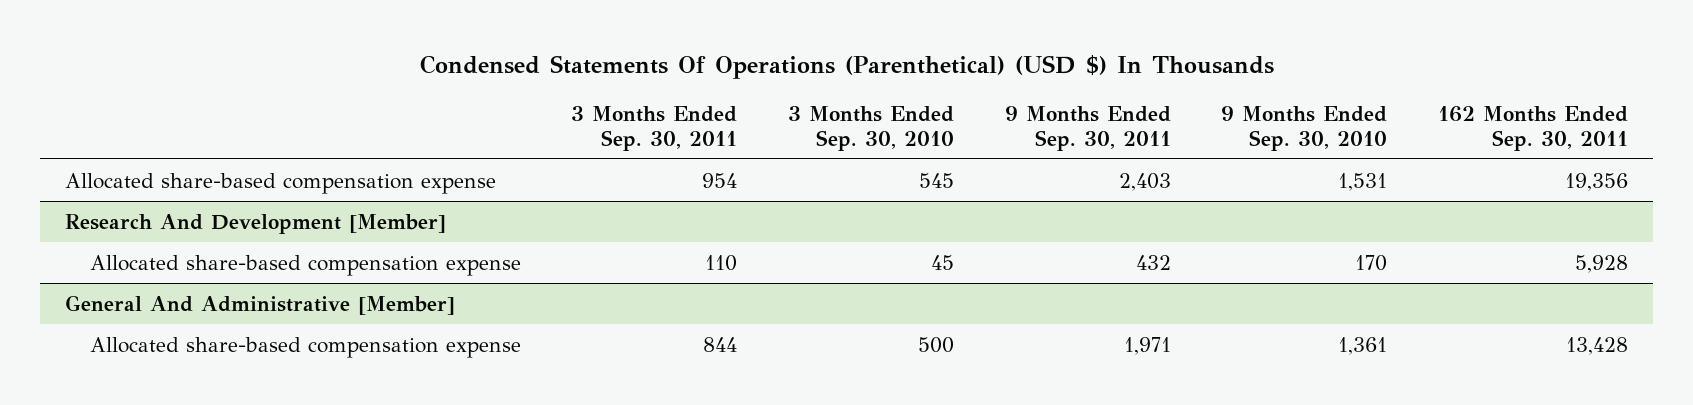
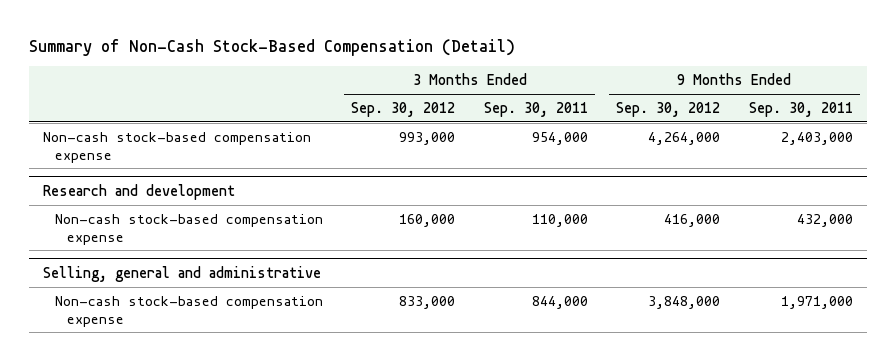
- Condensed Statements Of Operations (Parenthetical) (USD $) In Thousands
+ Summary of Non-Cash Stock-Based Compensation (Detail)
- | 3 Months Ended Sep. 30, 2011 | 3 Months Ended Sep. 30, 2010 | 9 Months Ended Sep. 30, 2011 | 9 Months Ended Sep. 30, 2010 | 162 Months Ended Sep. 30, 2011
+ | 3 Months Ended Sep. 30, 2012 | 3 Months Ended Sep. 30, 2011 | 9 Months Ended Sep. 30, 2012 | 9 Months Ended Sep. 30, 2011
- Allocated share-based compensation expense | 954 | 545 | 2,403 | 1,531 | 19,356
- Research And Development [Member]
- Allocated share-based compensation expense | 110 | 45 | 432 | 170 | 5,928
- General And Administrative [Member]
- Allocated share-based compensation expense | 844 | 500 | 1,971 | 1,361 | 13,428
+ Non-cash stock-based compensation expense | 993,000 | 954,000 | 4,264,000 | 2,403,000
+ Research and development
+ Non-cash stock-based compensation expense | 160,000 | 110,000 | 416,000 | 432,000
+ Selling, general and administrative
+ Non-cash stock-based compensation expense | 833,000 | 844,000 | 3,848,000 | 1,971,000

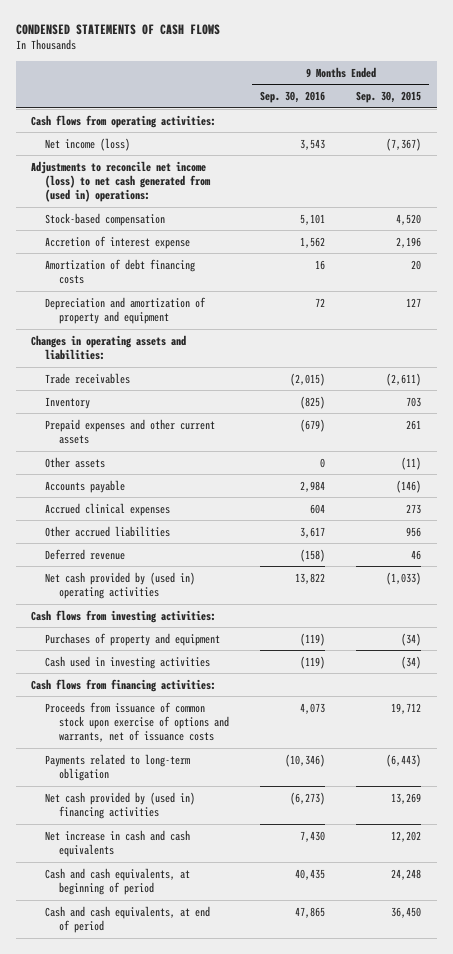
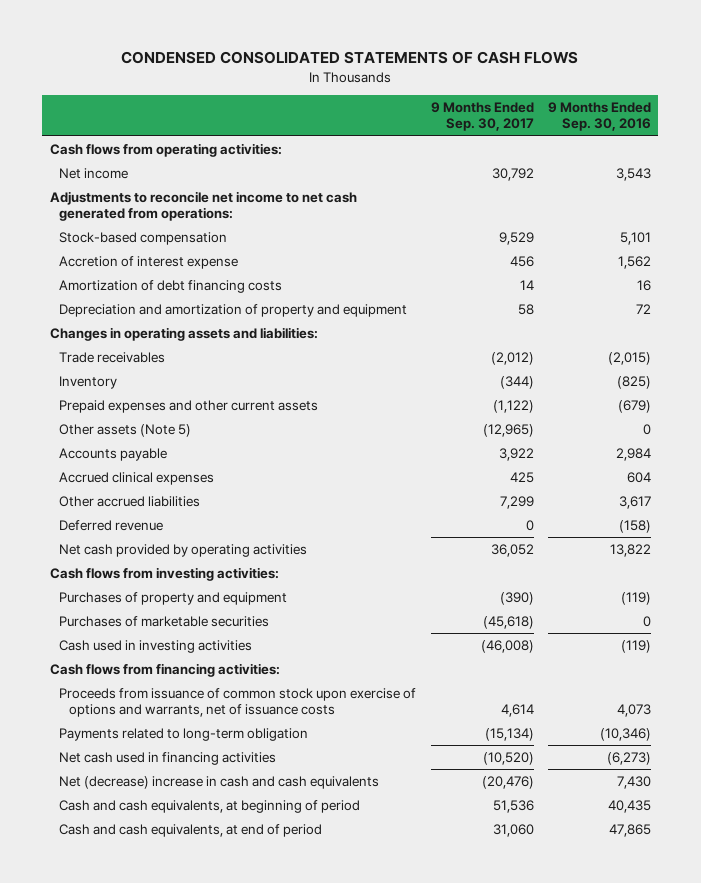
- CONDENSED STATEMENTS OF CASH FLOWS
+ CONDENSED CONSOLIDATED STATEMENTS OF CASH FLOWS
- | 9 Months Ended Sep. 30, 2016 | 9 Months Ended Sep. 30, 2015
+ | 9 Months Ended Sep. 30, 2017 | 9 Months Ended Sep. 30, 2016
- Net income (loss) | 3,543 | (7,367)
- Adjustments to reconcile net income (loss) to net cash generated from (used in) operations:
+ Net income | 30,792 | 3,543
+ Adjustments to reconcile net income to net cash generated from operations:
- Other assets | 0 | (11)
+ Other assets (Note 5) | (12,965) | 0
- Net cash provided by (used in) operating activities | 13,822 | (1,033)
+ Net cash provided by operating activities | 36,052 | 13,822
+ Purchases of marketable securities | (45,618) | 0
- Net cash provided by (used in) financing activities | (6,273) | 13,269
- Net increase in cash and cash equivalents | 7,430 | 12,202
+ Net cash used in financing activities | (10,520) | (6,273)
+ Net (decrease) increase in cash and cash equivalents | (20,476) | 7,430

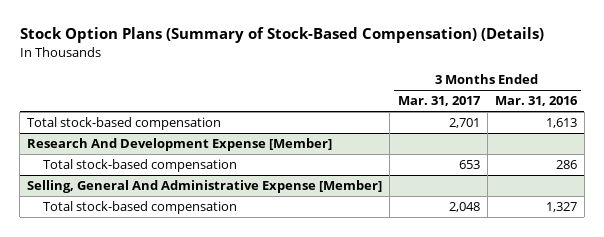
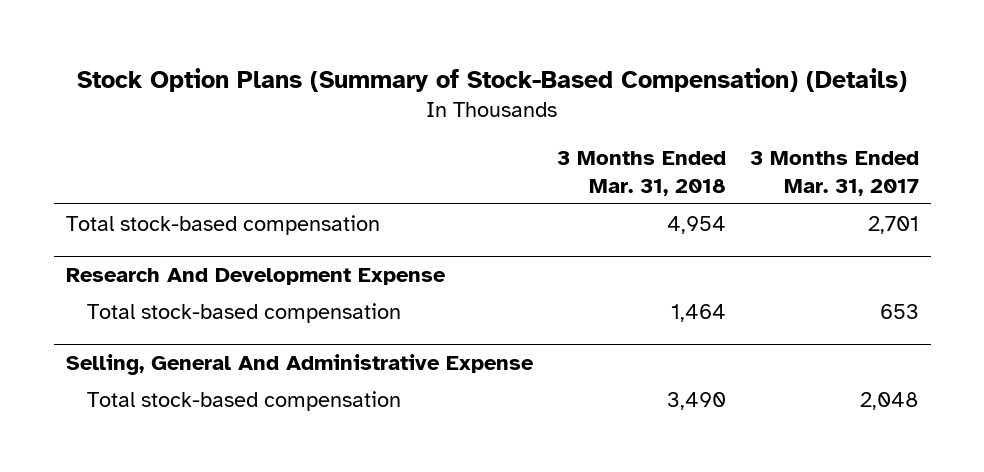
- | 3 Months Ended Mar. 31, 2017 | 3 Months Ended Mar. 31, 2016
+ | 3 Months Ended Mar. 31, 2018 | 3 Months Ended Mar. 31, 2017
- Research And Development Expense [Member]
+ Research And Development Expense
- Selling, General And Administrative Expense [Member]
+ Selling, General And Administrative Expense

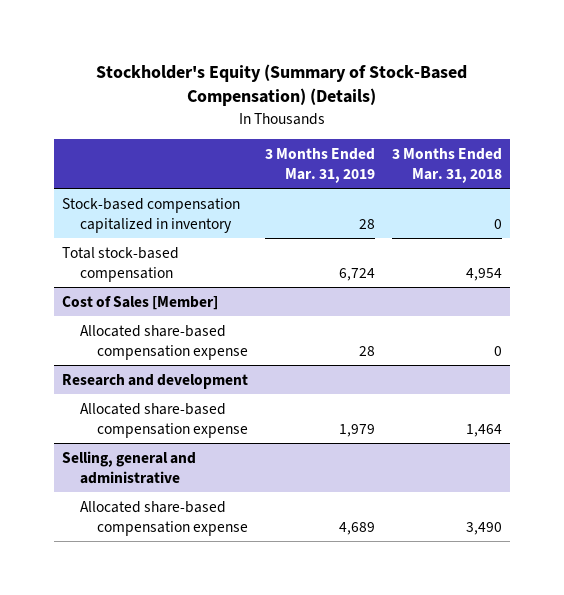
- Stock Option Plans (Summary of Stock-Based Compensation) (Details)
+ Stockholder's Equity (Summary of Stock-Based Compensation) (Details)
- | 3 Months Ended Mar. 31, 2018 | 3 Months Ended Mar. 31, 2017
+ | 3 Months Ended Mar. 31, 2019 | 3 Months Ended Mar. 31, 2018
+ Stock-based compensation capitalized in inventory | 28 | 0
- Research And Development Expense
- Total stock-based compensation | 1,464 | 653
- Selling, General And Administrative Expense
- Total stock-based compensation | 3,490 | 2,048
+ Cost of Sales [Member]
+ Allocated share-based compensation expense | 28 | 0
+ Research and development
+ Allocated share-based compensation expense | 1,979 | 1,464
+ Selling, general and administrative
+ Allocated share-based compensation expense | 4,689 | 3,490

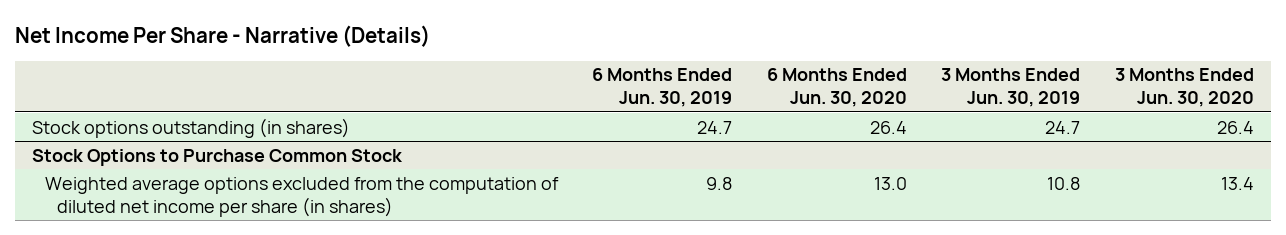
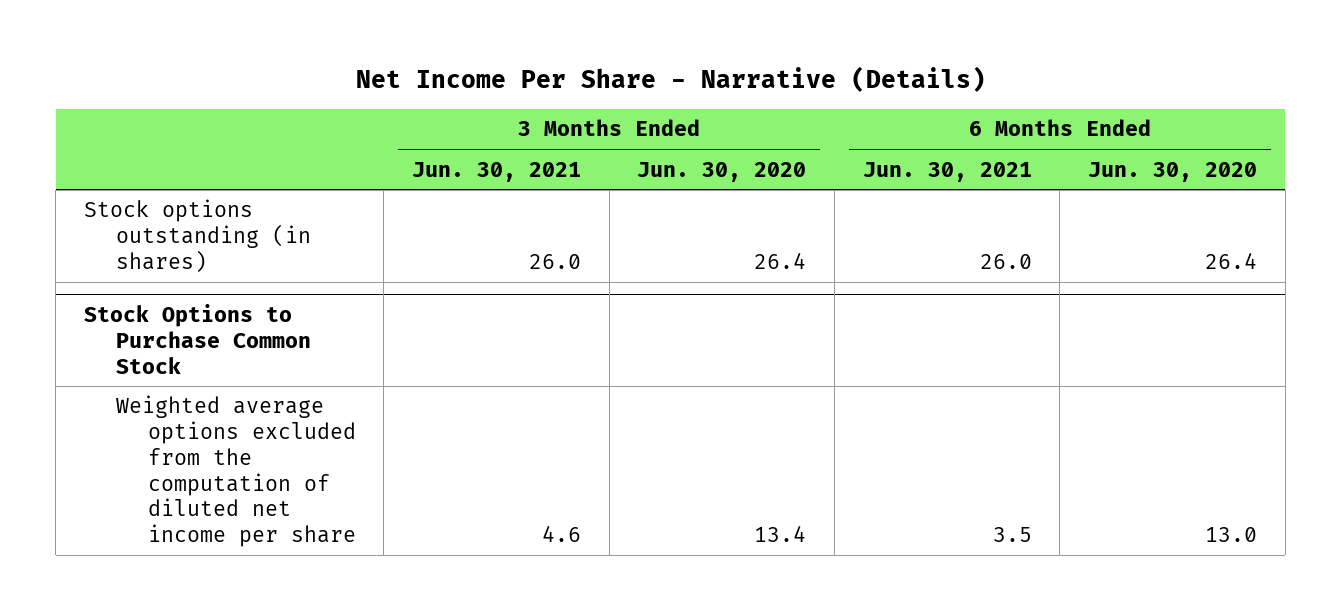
- | 6 Months Ended Jun. 30, 2019 | 6 Months Ended Jun. 30, 2020 | 3 Months Ended Jun. 30, 2019 | 3 Months Ended Jun. 30, 2020
+ | 3 Months Ended Jun. 30, 2021 | 3 Months Ended Jun. 30, 2020 | 6 Months Ended Jun. 30, 2021 | 6 Months Ended Jun. 30, 2020
@ Stock Options to Purchase Common Stock
- Weighted average options excluded from the computation of diluted net income per share (in shares) | 9.8 | 13.0 | 10.8 | 13.4
+ Weighted average options excluded from the computation of diluted net income per share | 4.6 | 13.4 | 3.5 | 13.0

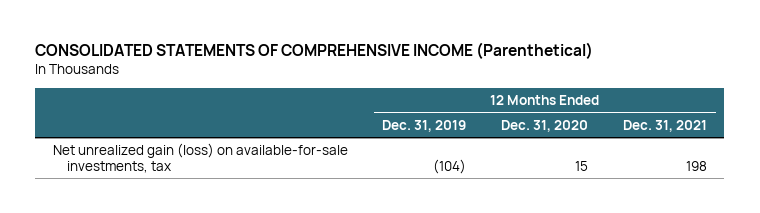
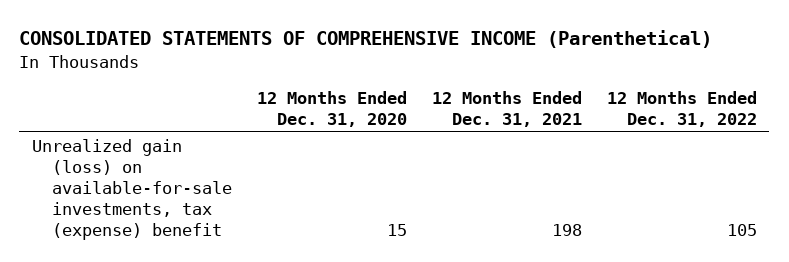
- | 12 Months Ended Dec. 31, 2019 | 12 Months Ended Dec. 31, 2020 | 12 Months Ended Dec. 31, 2021
+ | 12 Months Ended Dec. 31, 2020 | 12 Months Ended Dec. 31, 2021 | 12 Months Ended Dec. 31, 2022
- Net unrealized gain (loss) on available-for-sale investments, tax | (104) | 15 | 198
+ Unrealized gain (loss) on available-for-sale investments, tax (expense) benefit | 15 | 198 | 105

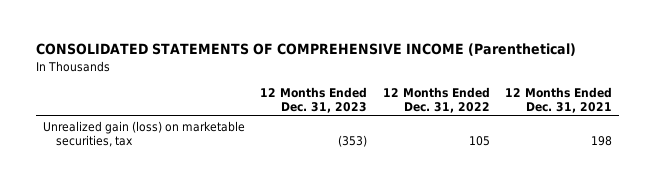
- | 12 Months Ended Dec. 31, 2020 | 12 Months Ended Dec. 31, 2021 | 12 Months Ended Dec. 31, 2022
+ | 12 Months Ended Dec. 31, 2023 | 12 Months Ended Dec. 31, 2022 | 12 Months Ended Dec. 31, 2021
- Unrealized gain (loss) on available-for-sale investments, tax (expense) benefit | 15 | 198 | 105
+ Unrealized gain (loss) on marketable securities, tax | (353) | 105 | 198

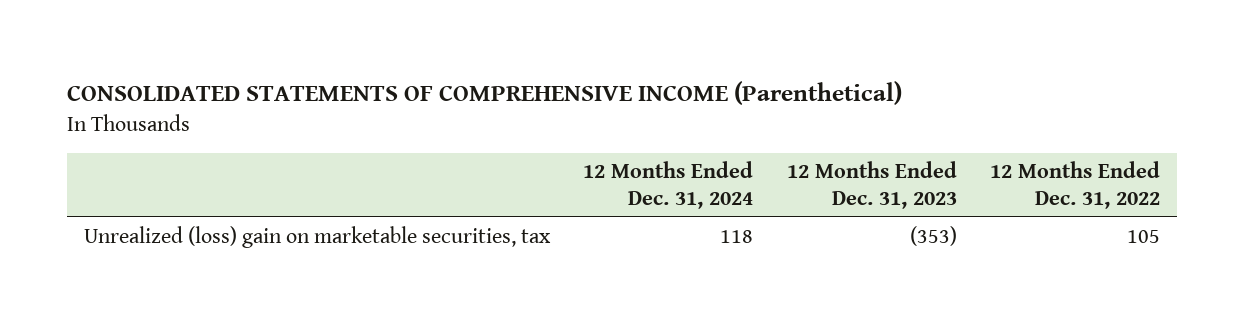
- | 12 Months Ended Dec. 31, 2023 | 12 Months Ended Dec. 31, 2022 | 12 Months Ended Dec. 31, 2021
+ | 12 Months Ended Dec. 31, 2024 | 12 Months Ended Dec. 31, 2023 | 12 Months Ended Dec. 31, 2022
- Unrealized gain (loss) on marketable securities, tax | (353) | 105 | 198
+ Unrealized (loss) gain on marketable securities, tax | 118 | (353) | 105

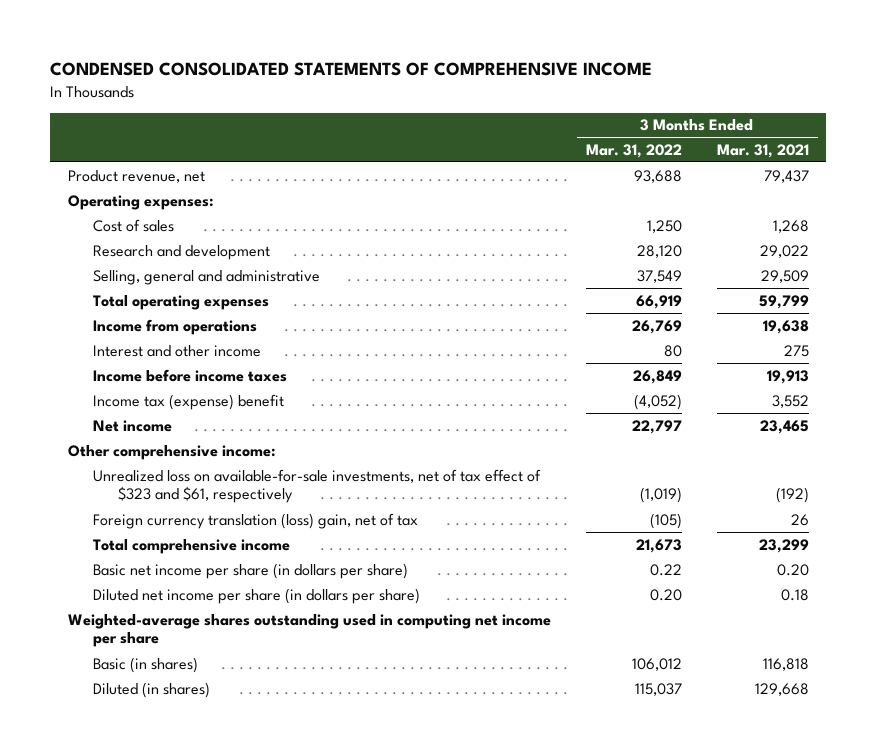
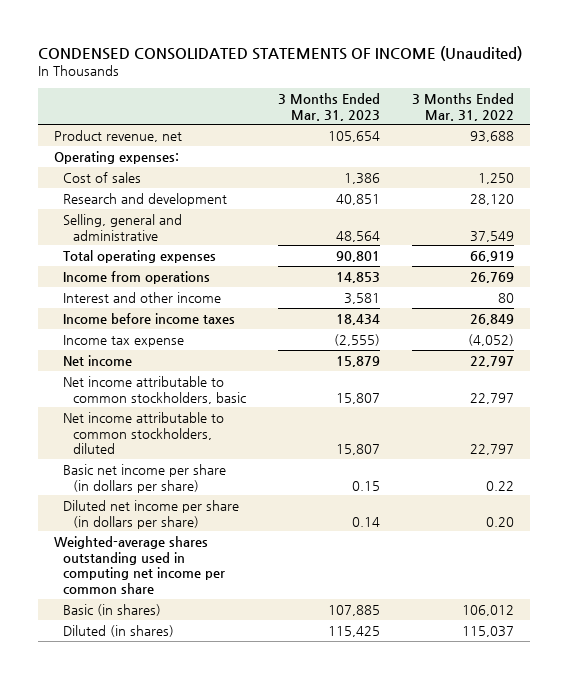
- CONDENSED CONSOLIDATED STATEMENTS OF COMPREHENSIVE INCOME
+ CONDENSED CONSOLIDATED STATEMENTS OF INCOME (Unaudited)
- | 3 Months Ended Mar. 31, 2022 | 3 Months Ended Mar. 31, 2021
+ | 3 Months Ended Mar. 31, 2023 | 3 Months Ended Mar. 31, 2022
- Income tax (expense) benefit | (4,052) | 3,552
+ Income tax expense | (2,555) | (4,052)
- Other comprehensive income:
- Unrealized loss on available-for-sale investments, net of tax effect of $323 and $61, respectively | (1,019) | (192)
- Foreign currency translation (loss) gain, net of tax | (105) | 26
- Total comprehensive income | 21,673 | 23,299
+ Net income attributable to common stockholders, basic | 15,807 | 22,797
+ Net income attributable to common stockholders, diluted | 15,807 | 22,797
- Weighted-average shares outstanding used in computing net income per share
+ Weighted-average shares outstanding used in computing net income per common share

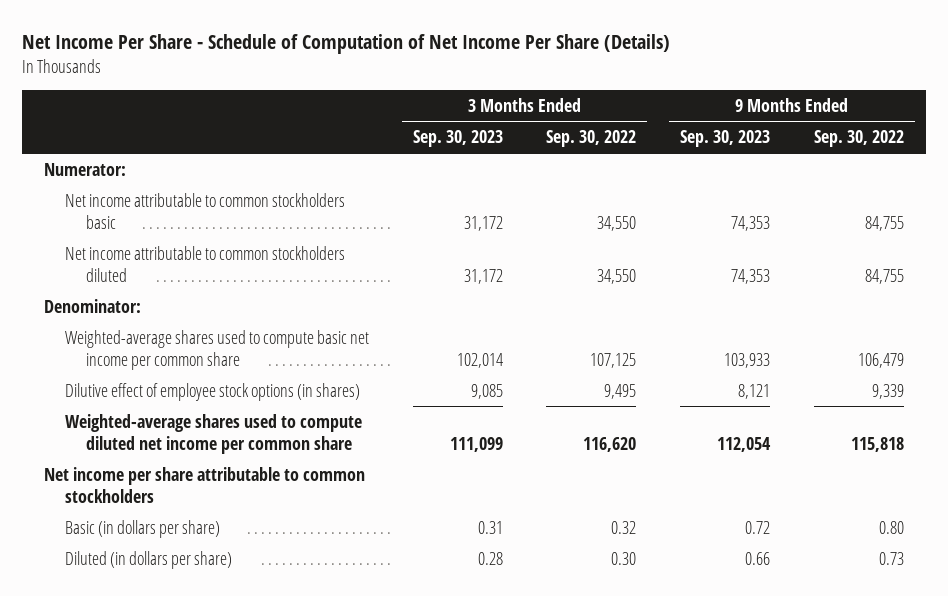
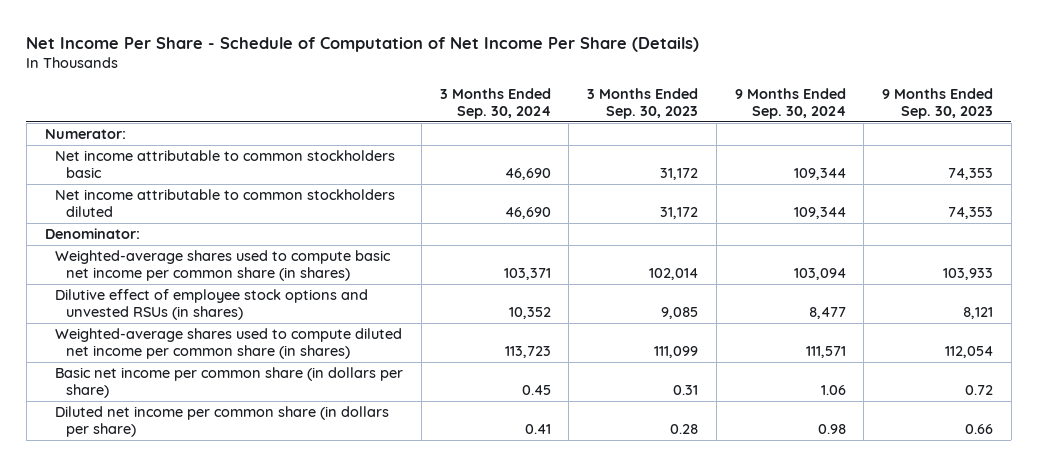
- | 3 Months Ended Sep. 30, 2023 | 3 Months Ended Sep. 30, 2022 | 9 Months Ended Sep. 30, 2023 | 9 Months Ended Sep. 30, 2022
+ | 3 Months Ended Sep. 30, 2024 | 3 Months Ended Sep. 30, 2023 | 9 Months Ended Sep. 30, 2024 | 9 Months Ended Sep. 30, 2023
- Weighted-average shares used to compute basic net income per common share | 102,014 | 107,125 | 103,933 | 106,479
- Dilutive effect of employee stock options (in shares) | 9,085 | 9,495 | 8,121 | 9,339
- Weighted-average shares used to compute diluted net income per common share | 111,099 | 116,620 | 112,054 | 115,818
- Net income per share attributable to common stockholders
- Basic (in dollars per share) | 0.31 | 0.32 | 0.72 | 0.80
- Diluted (in dollars per share) | 0.28 | 0.30 | 0.66 | 0.73
+ Weighted-average shares used to compute basic net income per common share (in shares) | 103,371 | 102,014 | 103,094 | 103,933
+ Dilutive effect of employee stock options and unvested RSUs (in shares) | 10,352 | 9,085 | 8,477 | 8,121
+ Weighted-average shares used to compute diluted net income per common share (in shares) | 113,723 | 111,099 | 111,571 | 112,054
+ Basic net income per common share (in dollars per share) | 0.45 | 0.31 | 1.06 | 0.72
+ Diluted net income per common share (in dollars per share) | 0.41 | 0.28 | 0.98 | 0.66

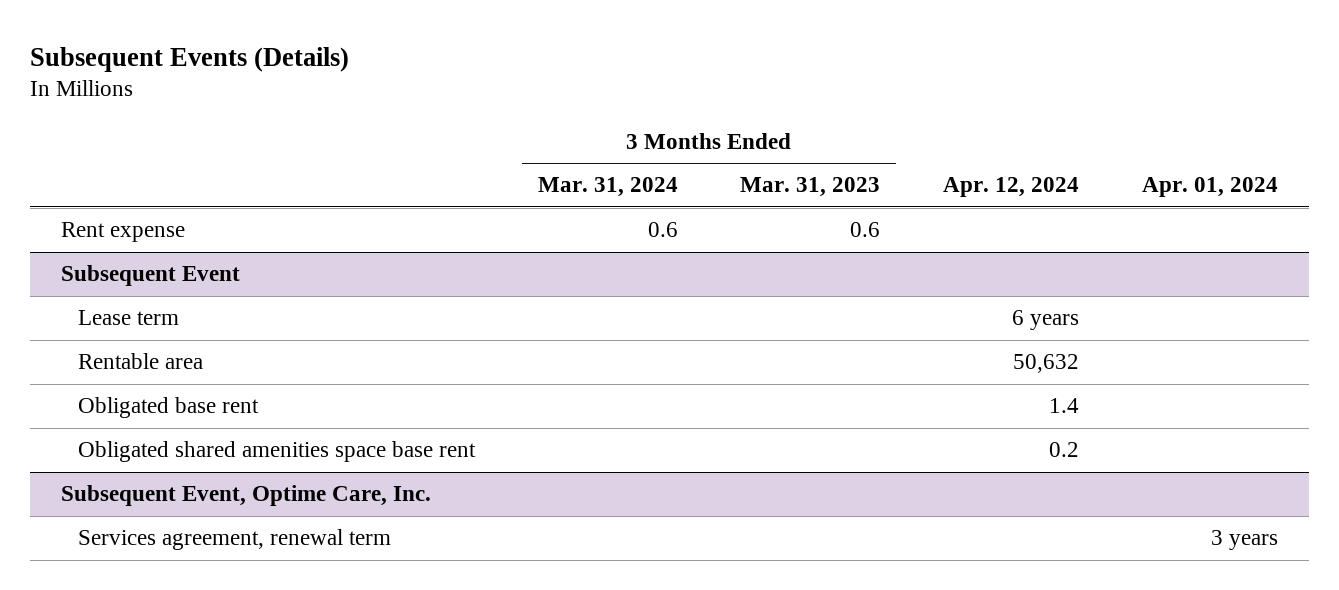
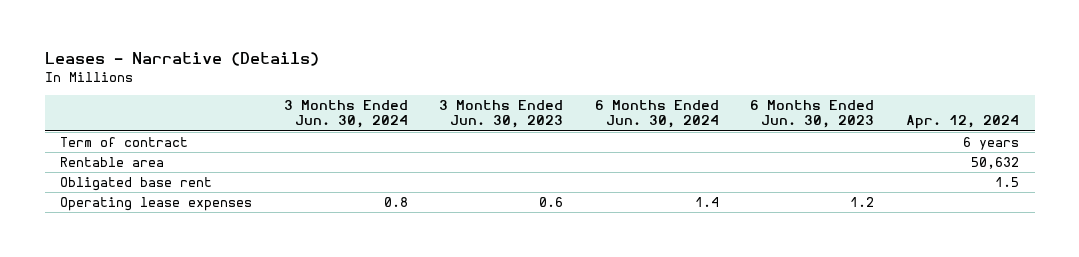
- Subsequent Events (Details)
+ Leases - Narrative (Details)
- | 3 Months Ended Mar. 31, 2024 | 3 Months Ended Mar. 31, 2023 | Apr. 12, 2024 | Apr. 01, 2024
+ | 3 Months Ended Jun. 30, 2024 | 3 Months Ended Jun. 30, 2023 | 6 Months Ended Jun. 30, 2024 | 6 Months Ended Jun. 30, 2023 | Apr. 12, 2024
- Rent expense | 0.6 | 0.6 | |
- Subsequent Event
- Lease term | | | 6 years |
+ Term of contract | | | | | 6 years
- Obligated base rent | | | 1.4 |
- Obligated shared amenities space base rent | | | 0.2 |
- Subsequent Event, Optime Care, Inc.
- Services agreement, renewal term | | | | 3 years
+ Obligated base rent | | | | | 1.5
+ Operating lease expenses | 0.8 | 0.6 | 1.4 | 1.2 |

